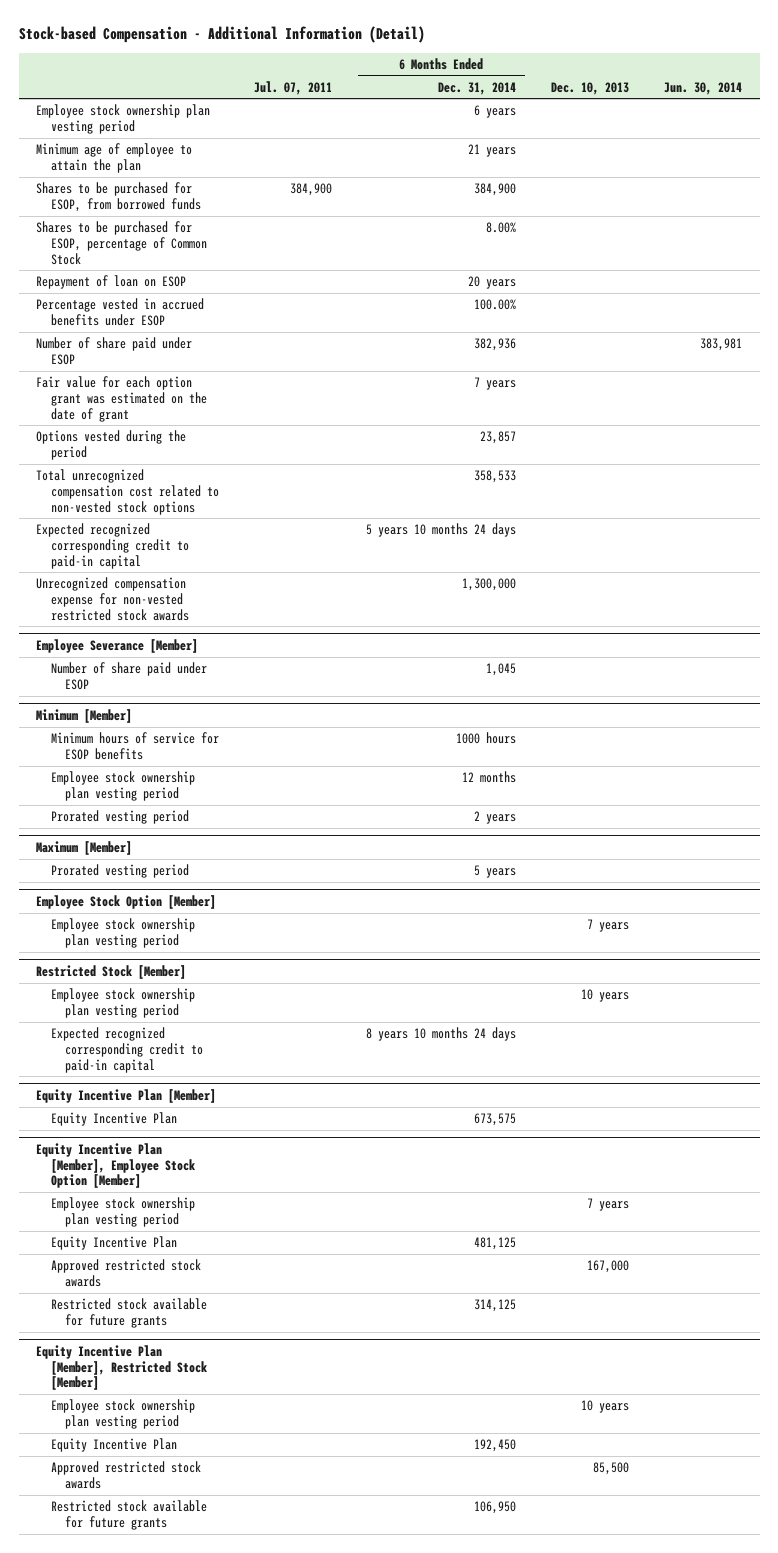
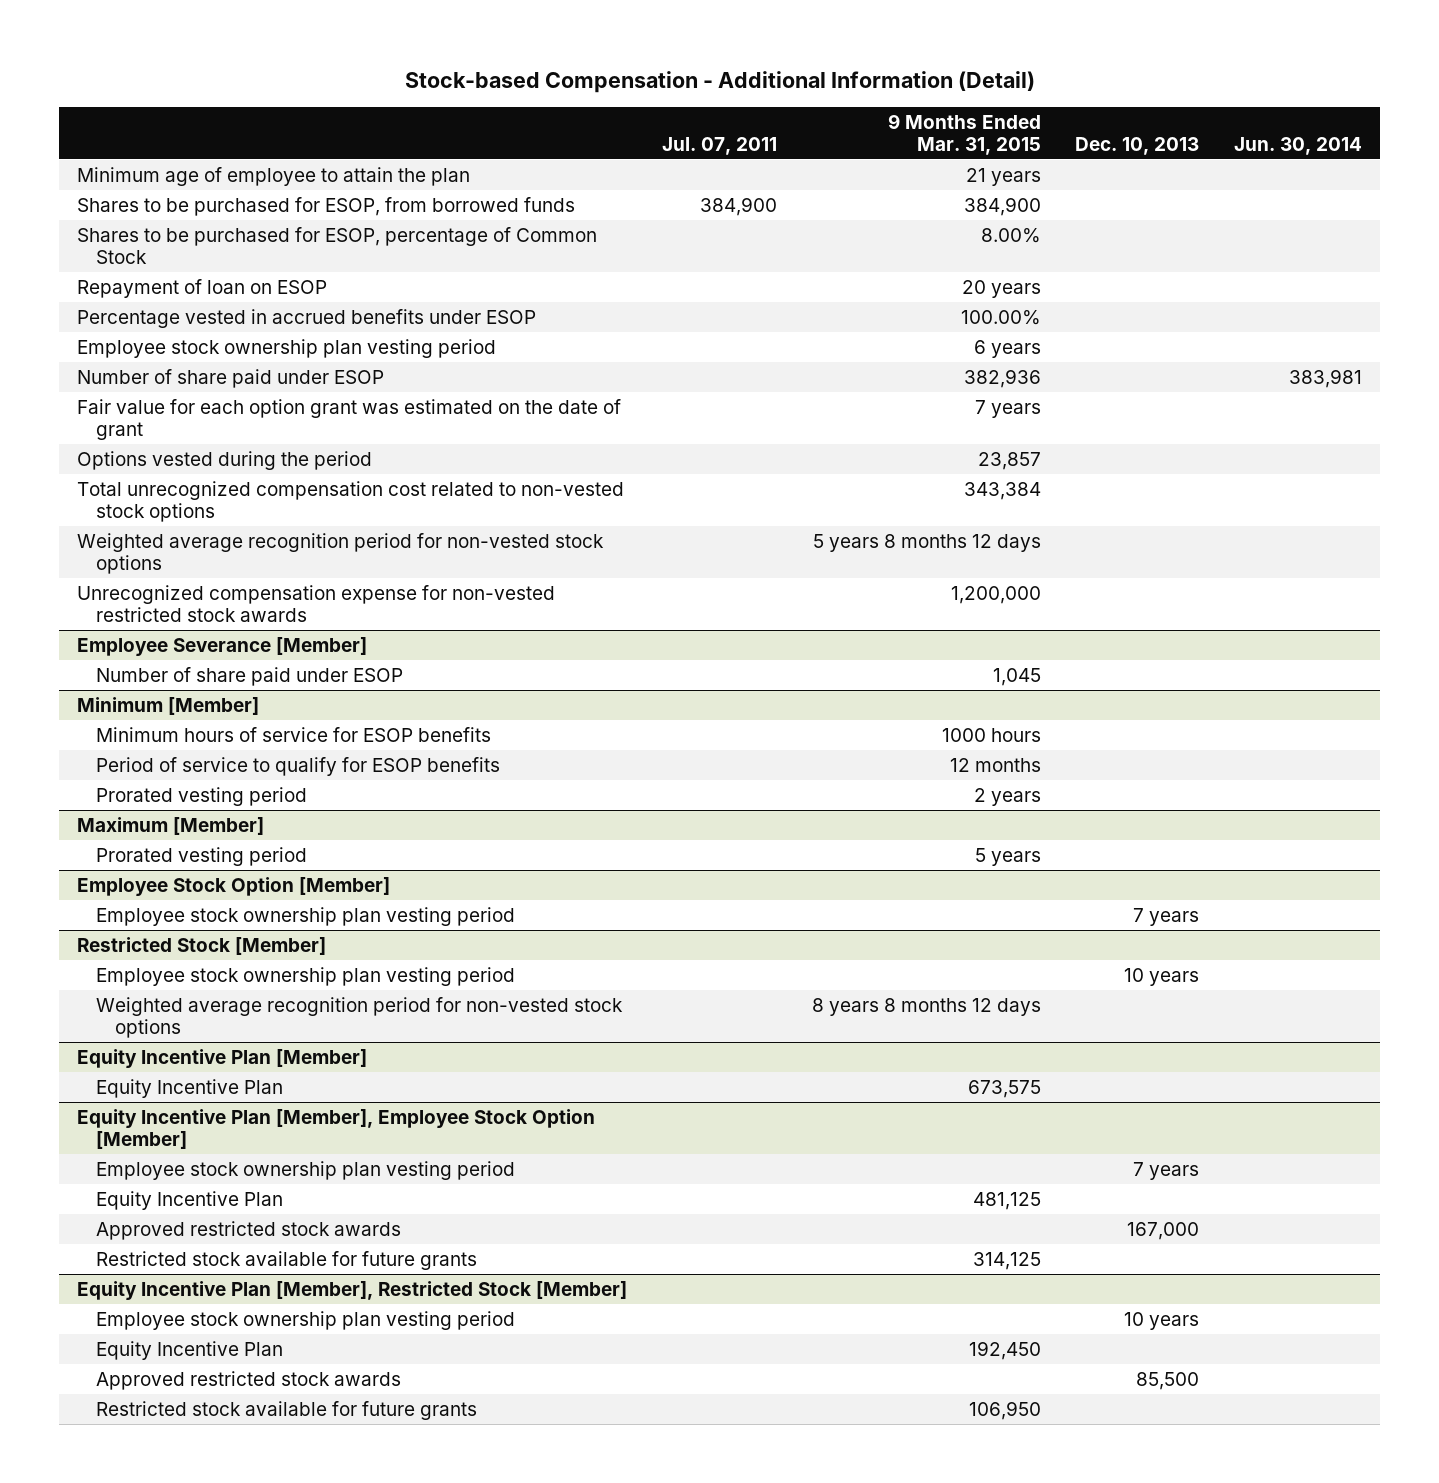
- | Jul. 07, 2011 | 6 Months Ended Dec. 31, 2014 | Dec. 10, 2013 | Jun. 30, 2014
+ | Jul. 07, 2011 | 9 Months Ended Mar. 31, 2015 | Dec. 10, 2013 | Jun. 30, 2014
moved down: Employee stock ownership plan vesting period | | 6 years | |
- Expected recognized corresponding credit to paid-in capital | | 5 years 10 months 24 days | |
+ Weighted average recognition period for non-vested stock options | | 5 years 8 months 12 days | |
@ Minimum [Member]
- Employee stock ownership plan vesting period | | 12 months | |
+ Period of service to qualify for ESOP benefits | | 12 months | |
@ Restricted Stock [Member]
- Expected recognized corresponding credit to paid-in capital | | 8 years 10 months 24 days | |
+ Weighted average recognition period for non-vested stock options | | 8 years 8 months 12 days | |

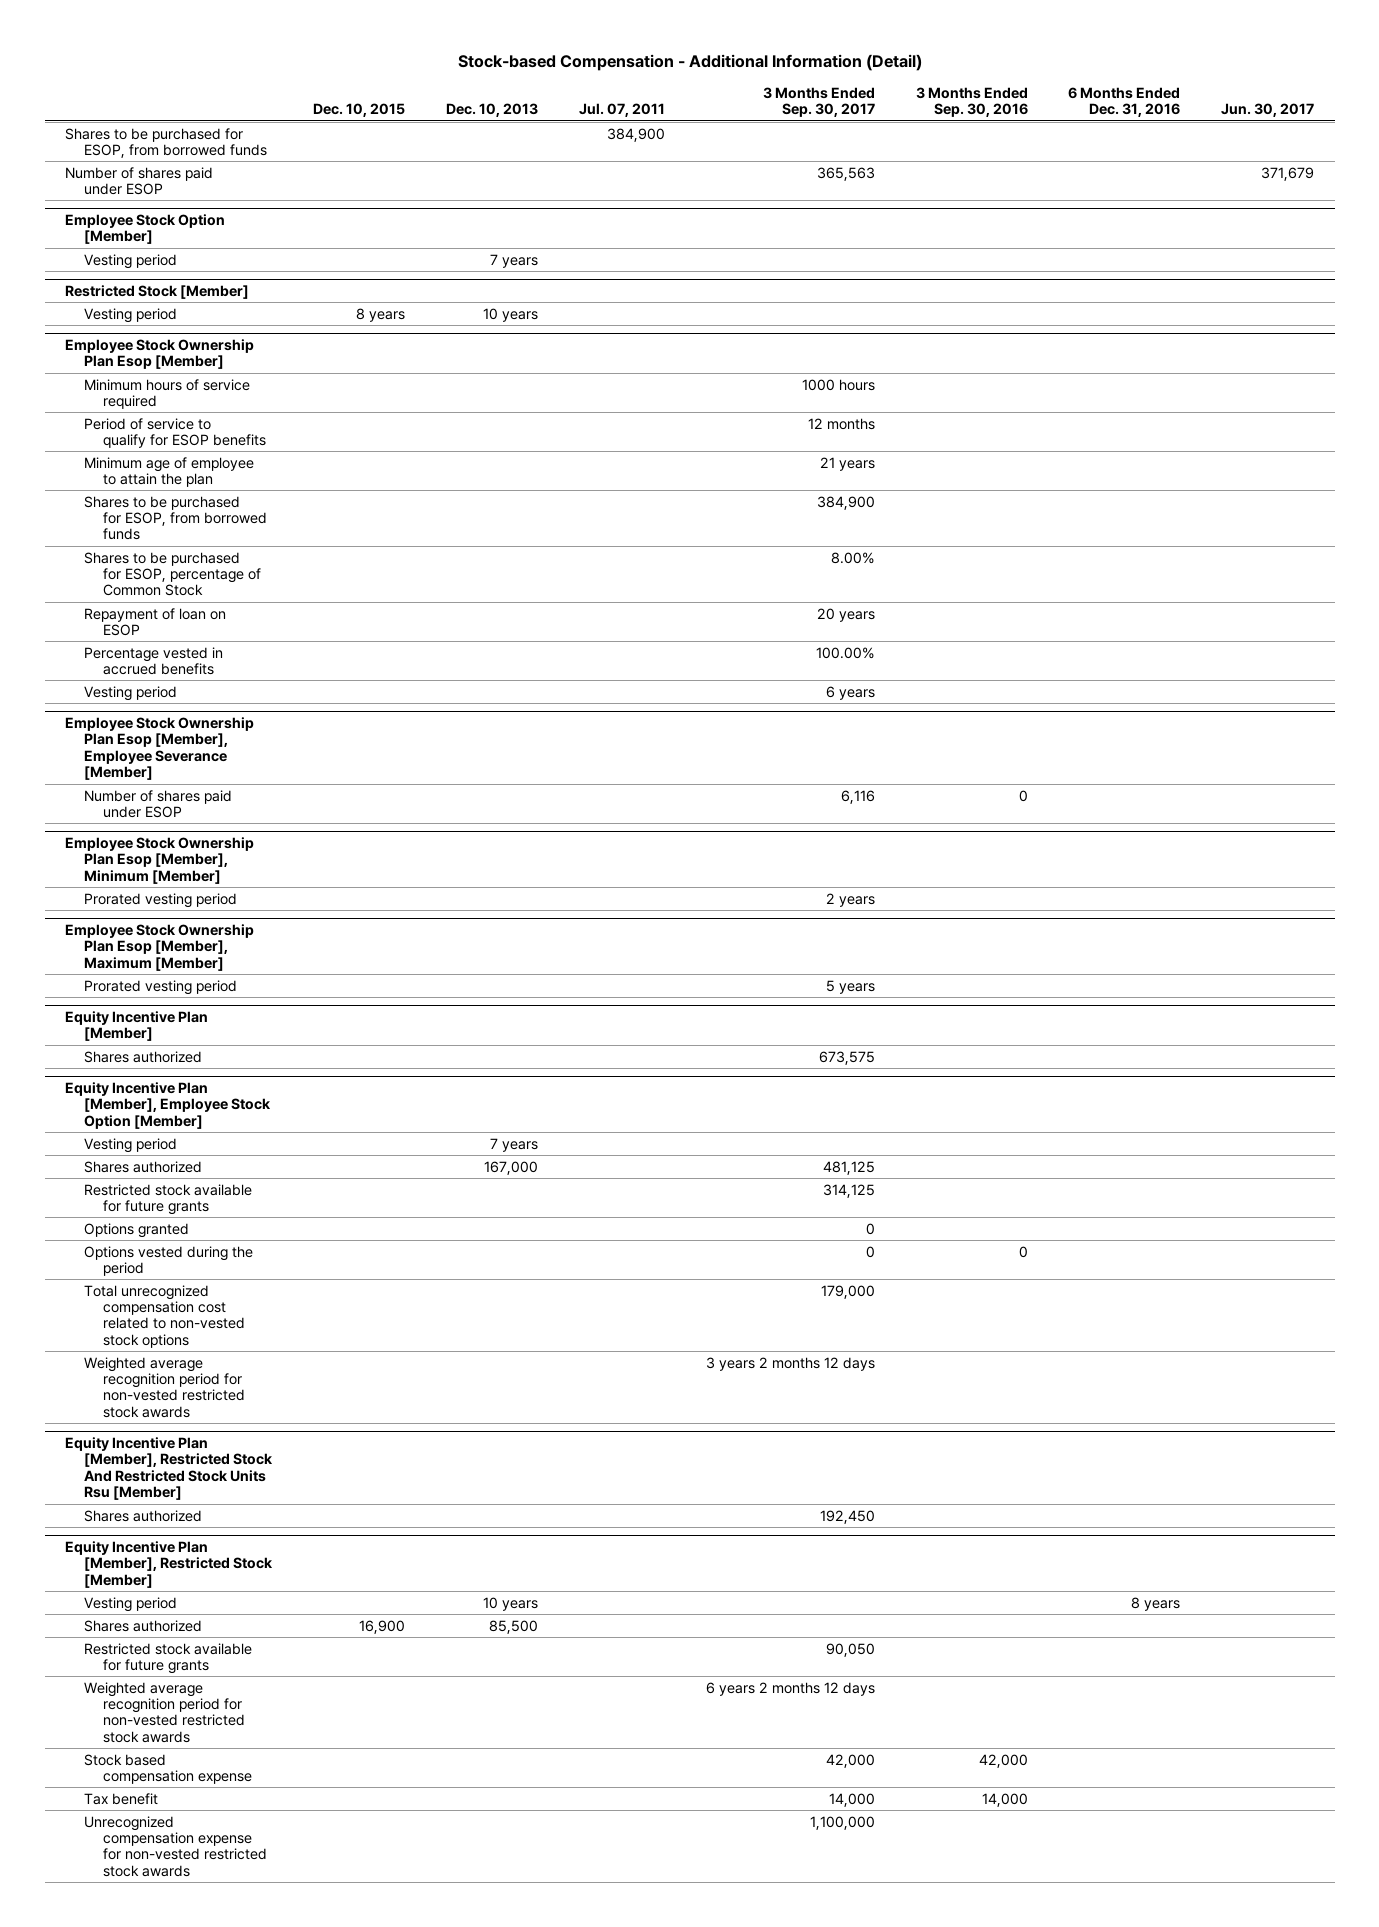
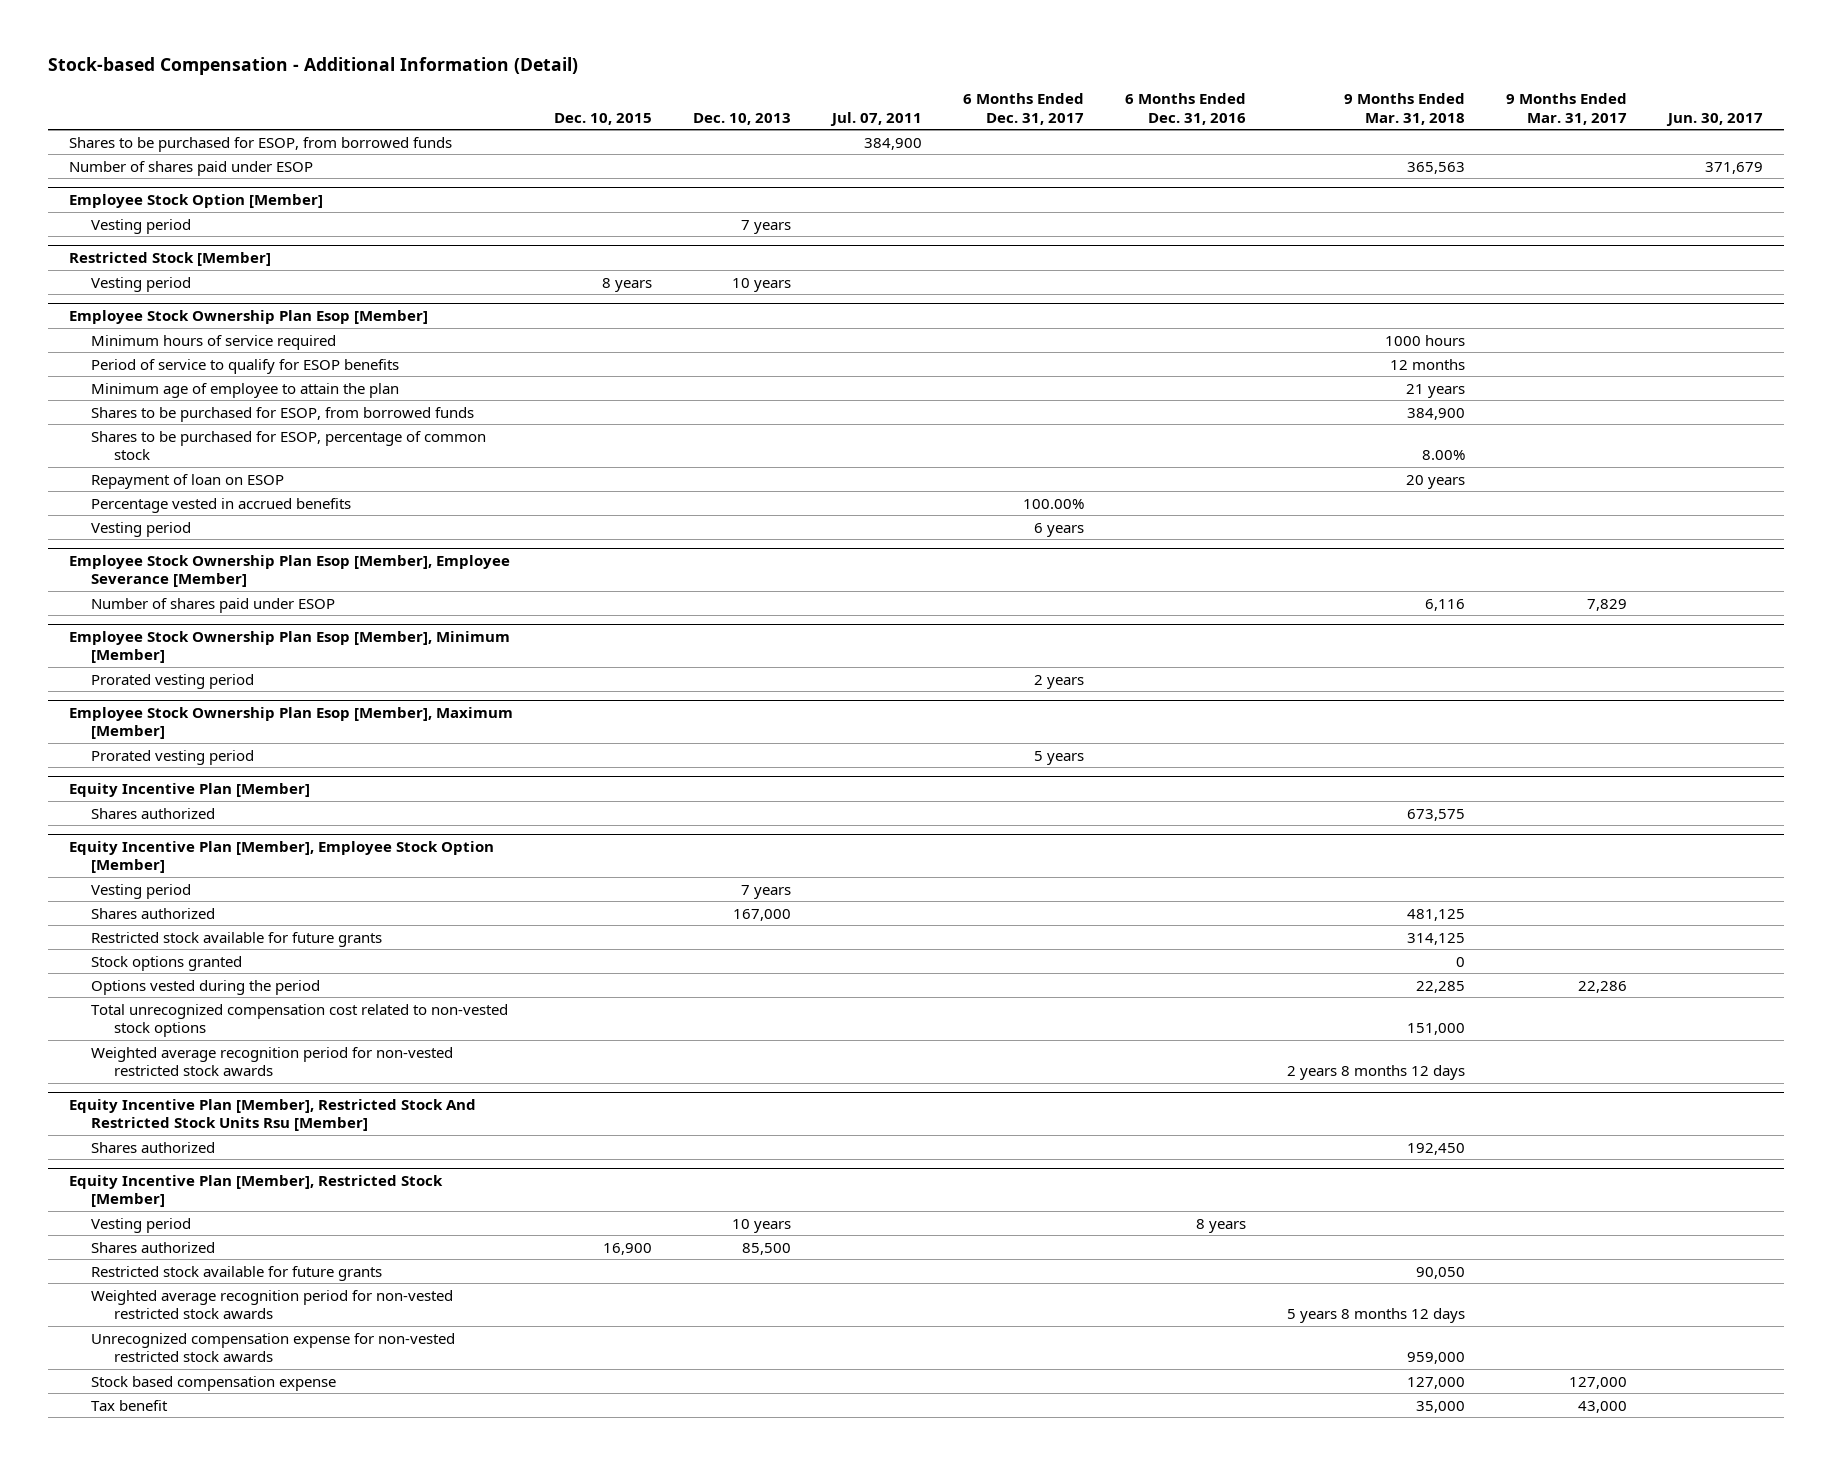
- | Dec. 10, 2015 | Dec. 10, 2013 | Jul. 07, 2011 | 3 Months Ended Sep. 30, 2017 | 3 Months Ended Sep. 30, 2016 | 6 Months Ended Dec. 31, 2016 | Jun. 30, 2017
+ | Dec. 10, 2015 | Dec. 10, 2013 | Jul. 07, 2011 | 6 Months Ended Dec. 31, 2017 | 6 Months Ended Dec. 31, 2016 | 9 Months Ended Mar. 31, 2018 | 9 Months Ended Mar. 31, 2017 | Jun. 30, 2017
@ Employee Stock Ownership Plan Esop [Member]
- Shares to be purchased for ESOP, percentage of Common Stock | | | | 8.00% | | |
+ Shares to be purchased for ESOP, percentage of common stock | | | | | | 8.00% | |
@ Equity Incentive Plan [Member], Employee Stock Option [Member]
- Options granted | | | | 0 | | |
+ Stock options granted | | | | | | 0 | |
@ Equity Incentive Plan [Member], Restricted Stock [Member]
moved up: Unrecognized compensation expense for non-vested restricted stock awards | | | | | | 959,000 | |

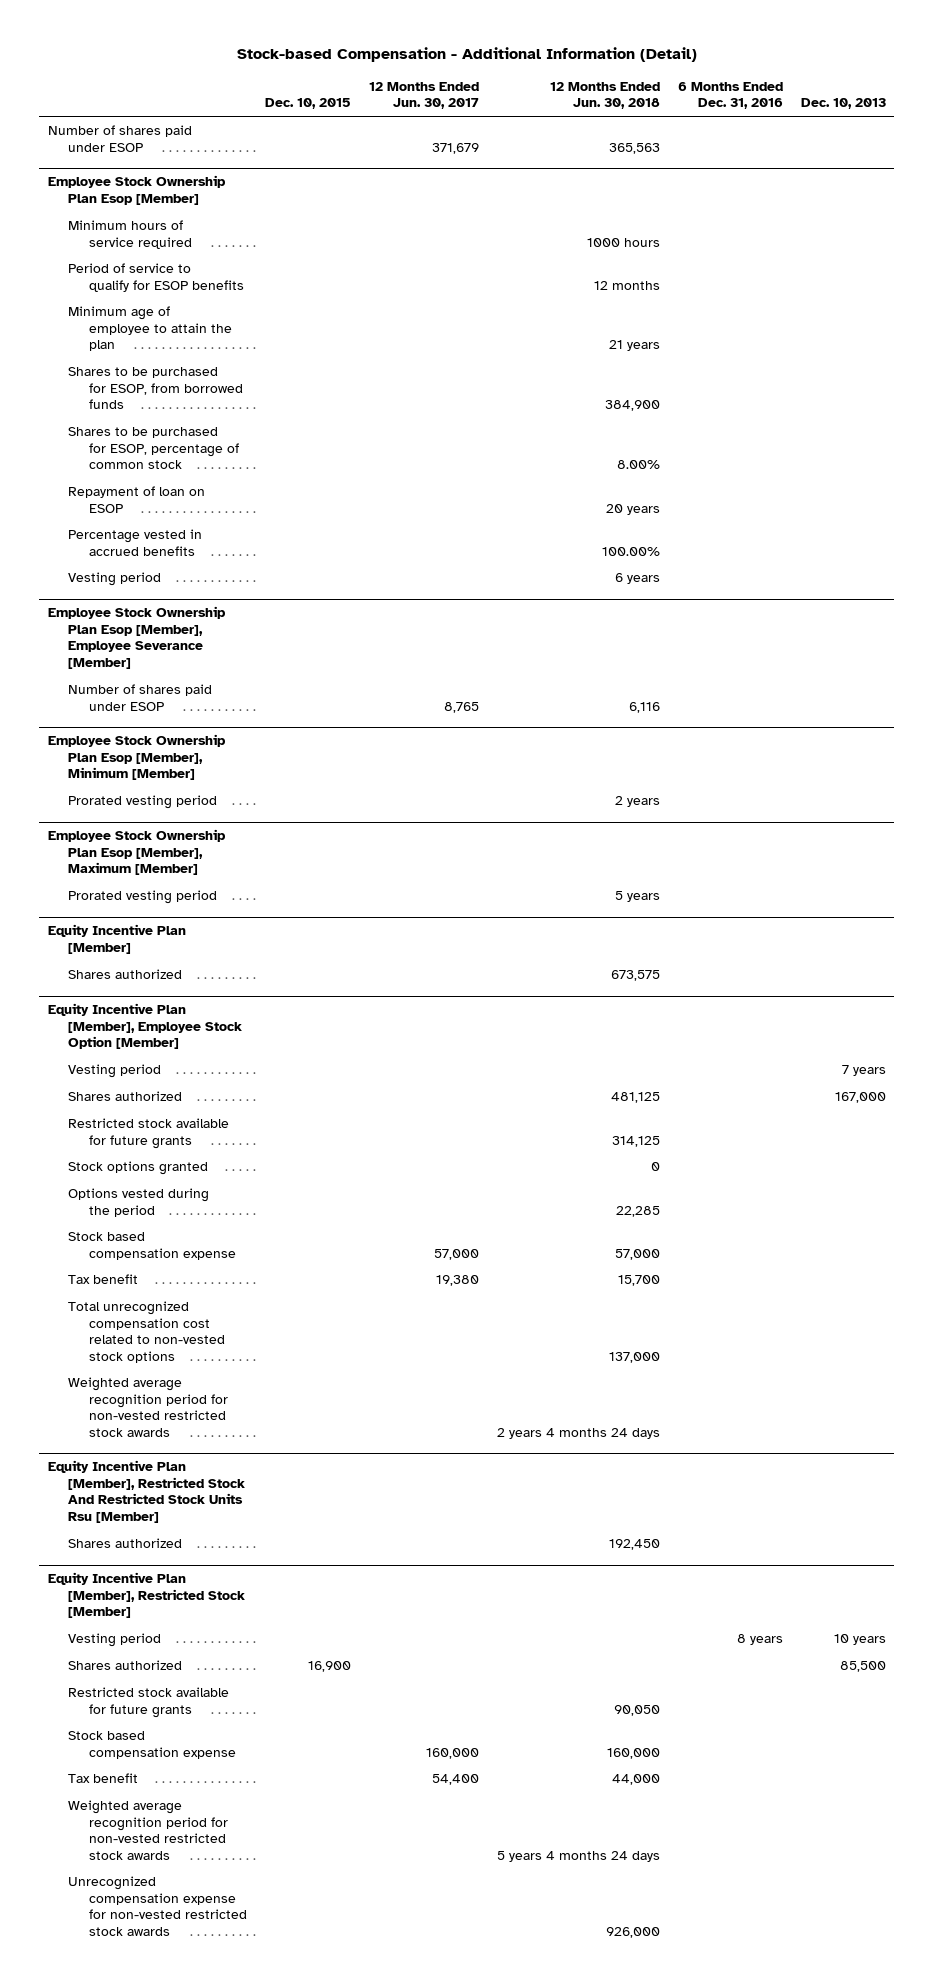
- | Dec. 10, 2015 | Dec. 10, 2013 | Jul. 07, 2011 | 6 Months Ended Dec. 31, 2017 | 6 Months Ended Dec. 31, 2016 | 9 Months Ended Mar. 31, 2018 | 9 Months Ended Mar. 31, 2017 | Jun. 30, 2017
+ | Dec. 10, 2015 | 12 Months Ended Jun. 30, 2017 | 12 Months Ended Jun. 30, 2018 | 6 Months Ended Dec. 31, 2016 | Dec. 10, 2013
- Shares to be purchased for ESOP, from borrowed funds | | | 384,900 | | | | |
- Employee Stock Option [Member]
- Vesting period | | 7 years | | | | | |
- Restricted Stock [Member]
- Vesting period | 8 years | 10 years | | | | | |
@ Equity Incentive Plan [Member], Employee Stock Option [Member]
+ Stock based compensation expense | | 57,000 | 57,000 | |
+ Tax benefit | | 19,380 | 15,700 | |
@ Equity Incentive Plan [Member], Restricted Stock [Member]
moved down: Weighted average recognition period for non-vested restricted stock awards | | | 5 years 4 months 24 days | |
moved down: Unrecognized compensation expense for non-vested restricted stock awards | | | 926,000 | |

